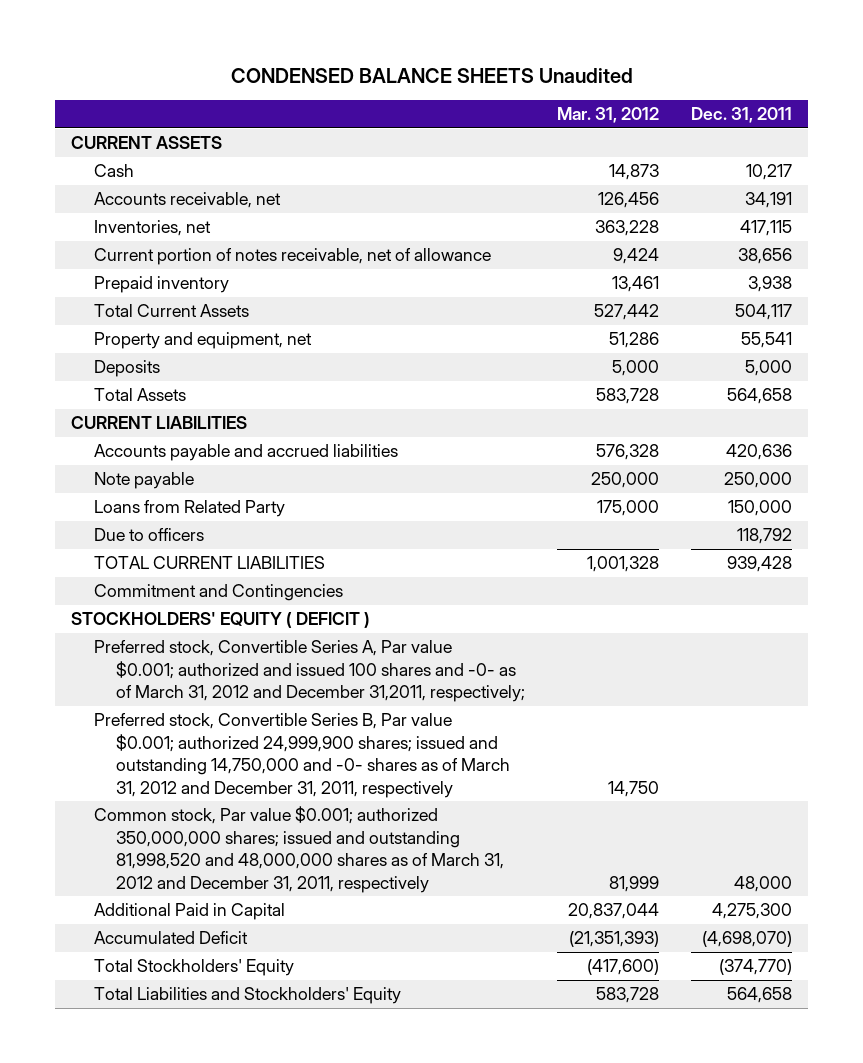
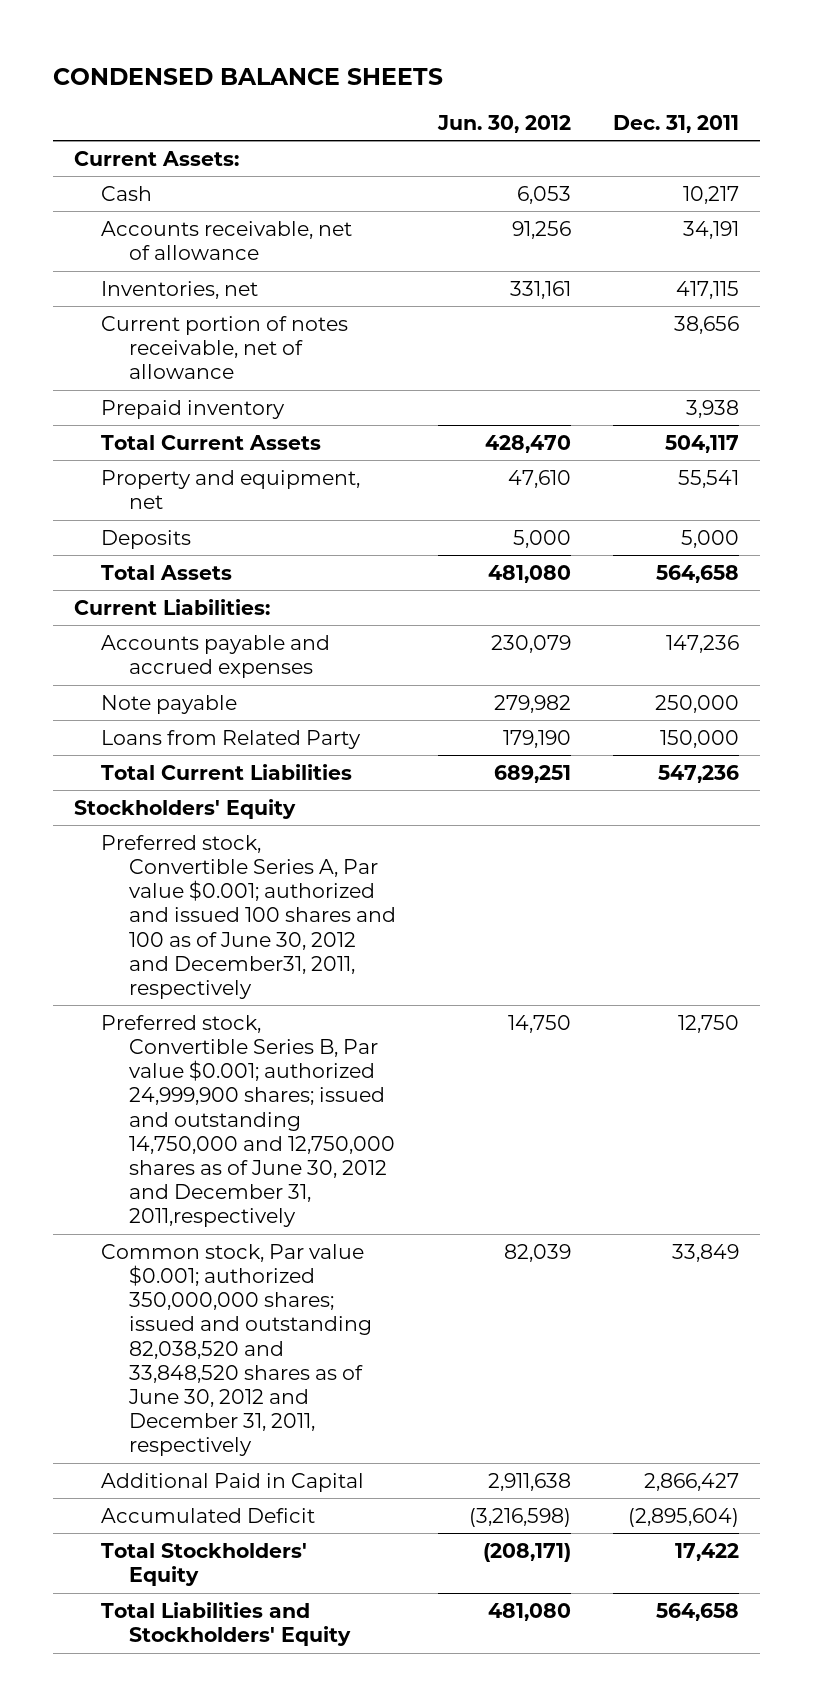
- CONDENSED BALANCE SHEETS Unaudited
+ CONDENSED BALANCE SHEETS
- | Mar. 31, 2012 | Dec. 31, 2011
+ | Jun. 30, 2012 | Dec. 31, 2011
- CURRENT ASSETS
+ Current Assets:
- Accounts receivable, net | 126,456 | 34,191
+ Accounts receivable, net of allowance | 91,256 | 34,191
- CURRENT LIABILITIES
- Accounts payable and accrued liabilities | 576,328 | 420,636
+ Current Liabilities:
+ Accounts payable and accrued expenses | 230,079 | 147,236
- Due to officers | | 118,792
- TOTAL CURRENT LIABILITIES | 1,001,328 | 939,428
- Commitment and Contingencies
- STOCKHOLDERS' EQUITY ( DEFICIT )
- Preferred stock, Convertible Series A, Par value $0.001; authorized and issued 100 shares and -0- as of March 31, 2012 and December 31,2011, respectively;
- Preferred stock, Convertible Series B, Par value $0.001; authorized 24,999,900 shares; issued and outstanding 14,750,000 and -0- shares as of March 31, 2012 and December 31, 2011, respectively | 14,750 |
- Common stock, Par value $0.001; authorized 350,000,000 shares; issued and outstanding 81,998,520 and 48,000,000 shares as of March 31, 2012 and December 31, 2011, respectively | 81,999 | 48,000
- Additional Paid in Capital | 20,837,044 | 4,275,300
- Accumulated Deficit | (21,351,393) | (4,698,070)
- Total Stockholders' Equity | (417,600) | (374,770)
+ Total Current Liabilities | 689,251 | 547,236
+ Stockholders' Equity
+ Preferred stock, Convertible Series A, Par value $0.001; authorized and issued 100 shares and 100 as of June 30, 2012 and December31, 2011, respectively
+ Preferred stock, Convertible Series B, Par value $0.001; authorized 24,999,900 shares; issued and outstanding 14,750,000 and 12,750,000 shares as of June 30, 2012 and December 31, 2011,respectively | 14,750 | 12,750
+ Common stock, Par value $0.001; authorized 350,000,000 shares; issued and outstanding 82,038,520 and 33,848,520 shares as of June 30, 2012 and December 31, 2011, respectively | 82,039 | 33,849
+ Additional Paid in Capital | 2,911,638 | 2,866,427
+ Accumulated Deficit | (3,216,598) | (2,895,604)
+ Total Stockholders' Equity | (208,171) | 17,422

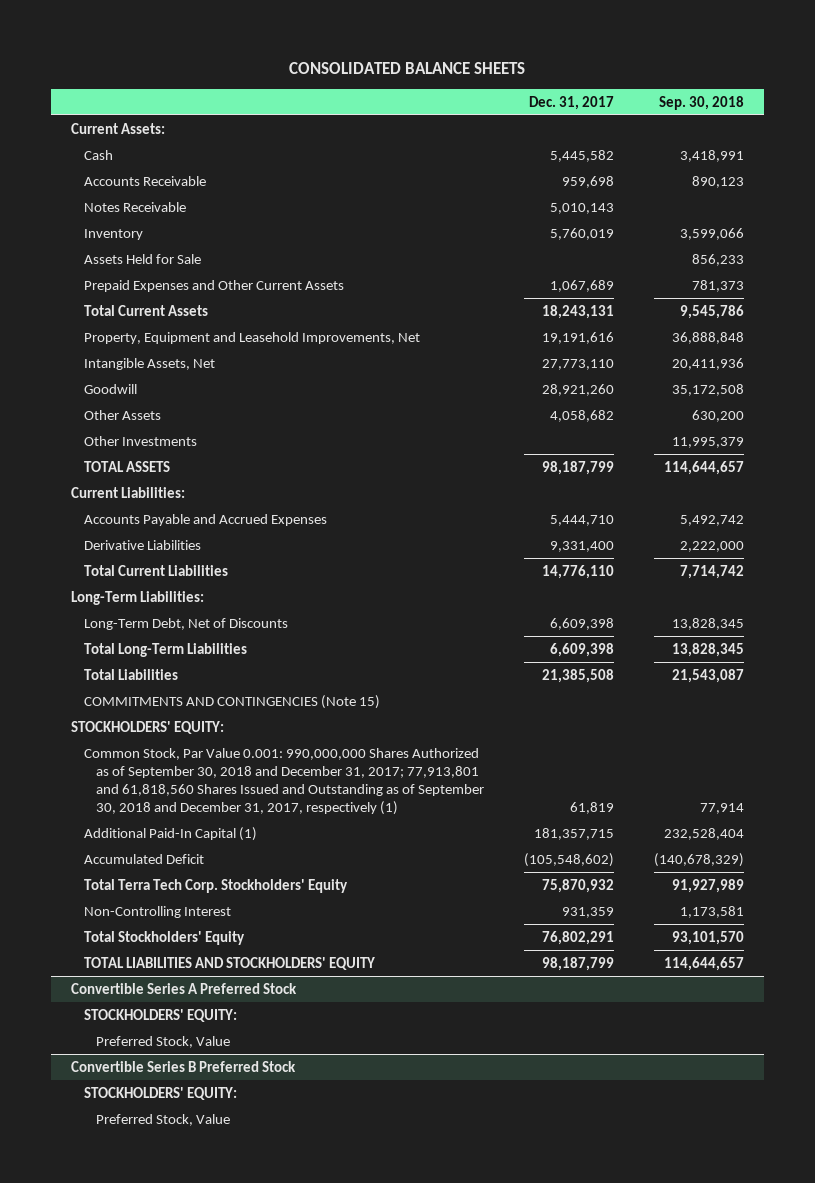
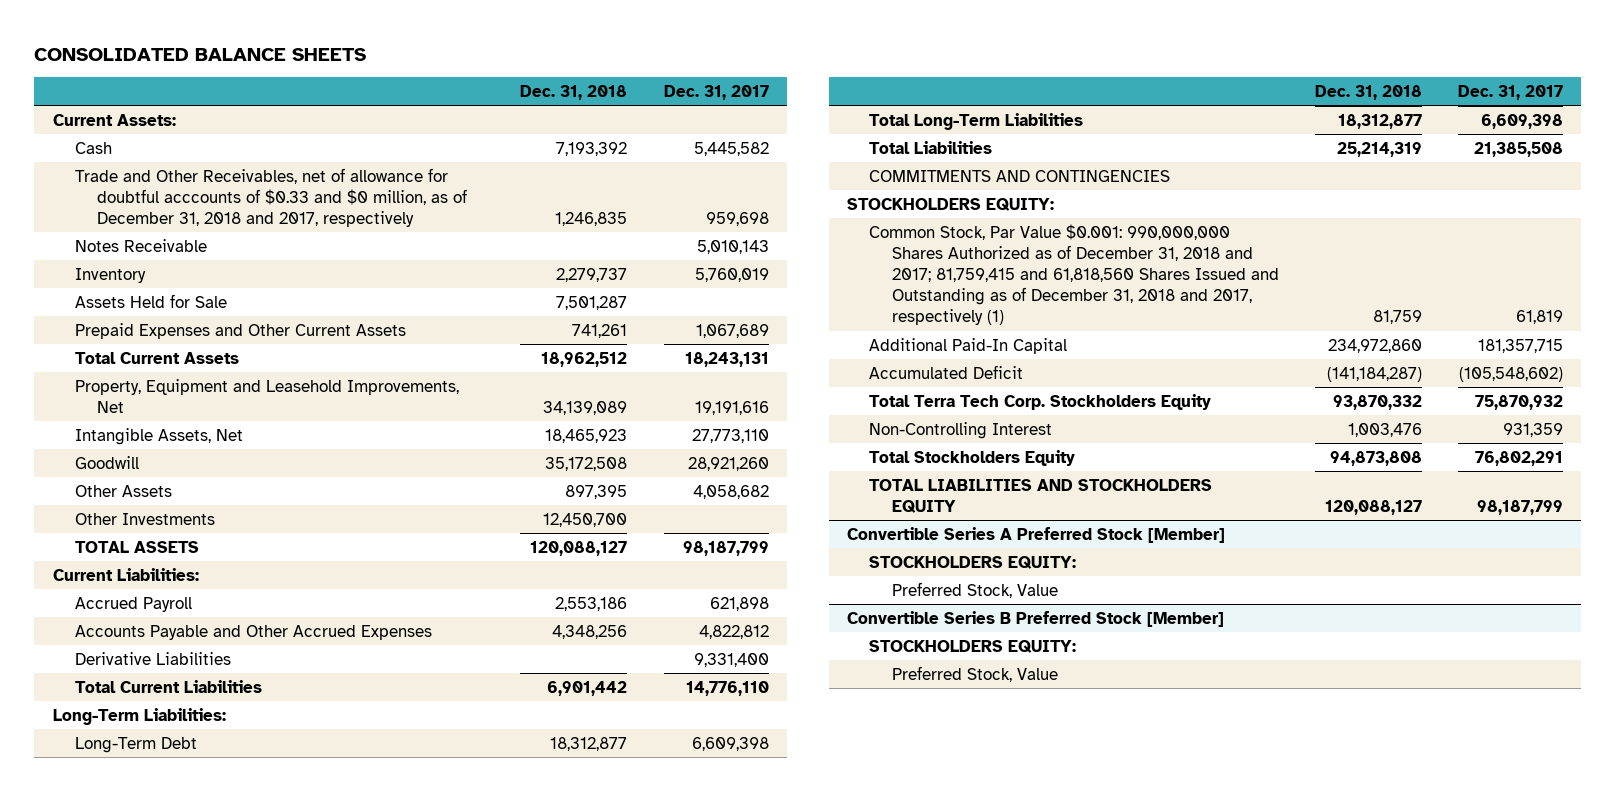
- | Dec. 31, 2017 | Sep. 30, 2018
+ | Dec. 31, 2018 | Dec. 31, 2017
- Accounts Receivable | 959,698 | 890,123
+ Trade and Other Receivables, net of allowance for doubtful acccounts of $0.33 and $0 million, as of December 31, 2018 and 2017, respectively | 1,246,835 | 959,698
- Accounts Payable and Accrued Expenses | 5,444,710 | 5,492,742
+ Accrued Payroll | 2,553,186 | 621,898
+ Accounts Payable and Other Accrued Expenses | 4,348,256 | 4,822,812
- Long-Term Debt, Net of Discounts | 6,609,398 | 13,828,345
+ Long-Term Debt | 18,312,877 | 6,609,398
- COMMITMENTS AND CONTINGENCIES (Note 15)
- STOCKHOLDERS' EQUITY:
- Common Stock, Par Value 0.001: 990,000,000 Shares Authorized as of September 30, 2018 and December 31, 2017; 77,913,801 and 61,818,560 Shares Issued and Outstanding as of September 30, 2018 and December 31, 2017, respectively (1) | 61,819 | 77,914
- Additional Paid-In Capital (1) | 181,357,715 | 232,528,404
+ COMMITMENTS AND CONTINGENCIES
+ STOCKHOLDERS EQUITY:
+ Common Stock, Par Value $0.001: 990,000,000 Shares Authorized as of December 31, 2018 and 2017; 81,759,415 and 61,818,560 Shares Issued and Outstanding as of December 31, 2018 and 2017, respectively (1) | 81,759 | 61,819
+ Additional Paid-In Capital | 234,972,860 | 181,357,715
- Total Terra Tech Corp. Stockholders' Equity | 75,870,932 | 91,927,989
+ Total Terra Tech Corp. Stockholders Equity | 93,870,332 | 75,870,932
- Total Stockholders' Equity | 76,802,291 | 93,101,570
- TOTAL LIABILITIES AND STOCKHOLDERS' EQUITY | 98,187,799 | 114,644,657
- Convertible Series A Preferred Stock
- STOCKHOLDERS' EQUITY:
+ Total Stockholders Equity | 94,873,808 | 76,802,291
+ TOTAL LIABILITIES AND STOCKHOLDERS EQUITY | 120,088,127 | 98,187,799
+ Convertible Series A Preferred Stock [Member]
+ STOCKHOLDERS EQUITY:
- Convertible Series B Preferred Stock
- STOCKHOLDERS' EQUITY:
+ Convertible Series B Preferred Stock [Member]
+ STOCKHOLDERS EQUITY:

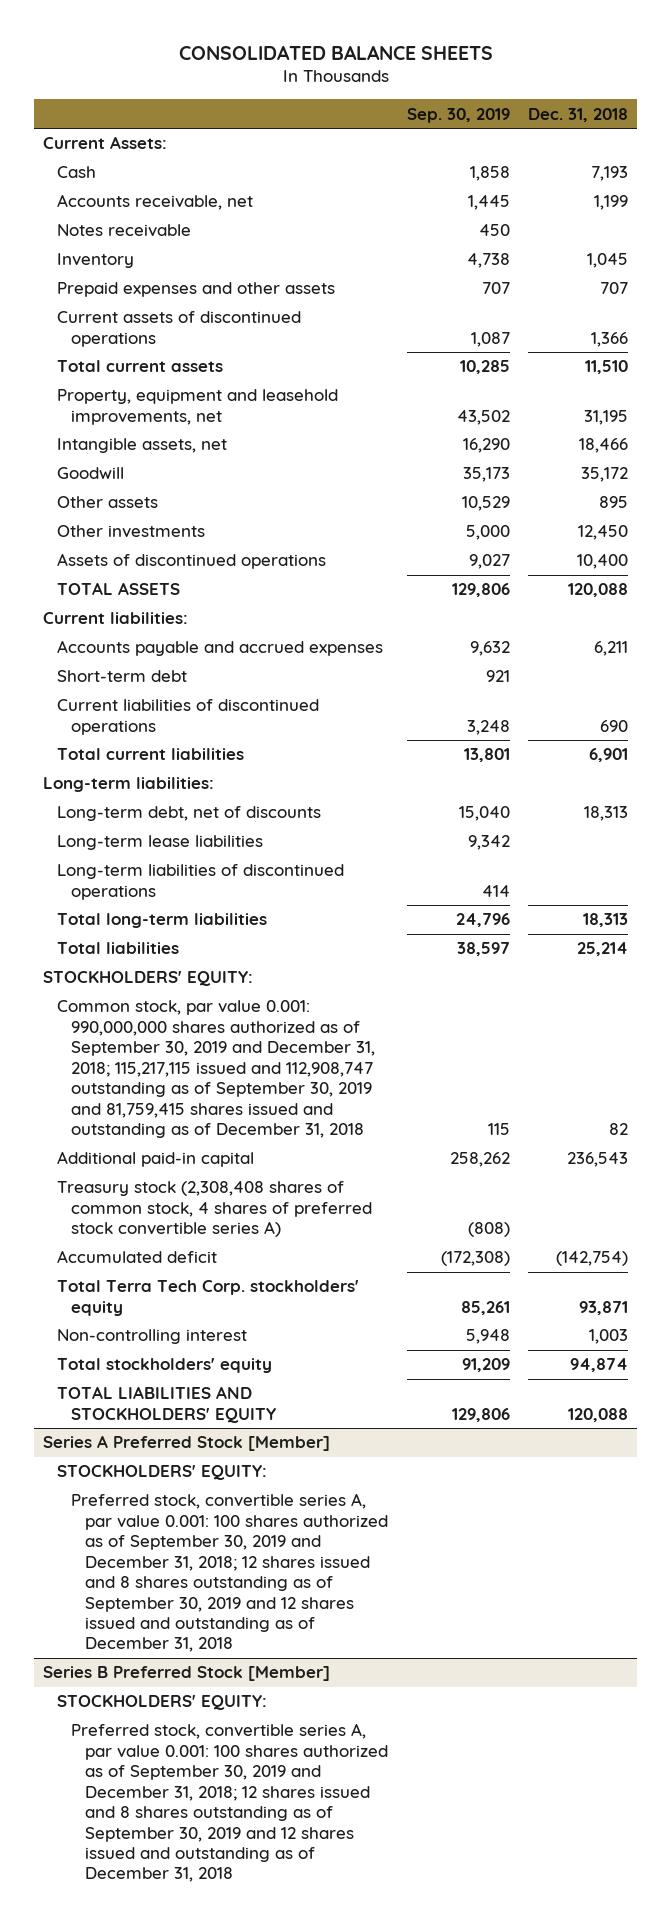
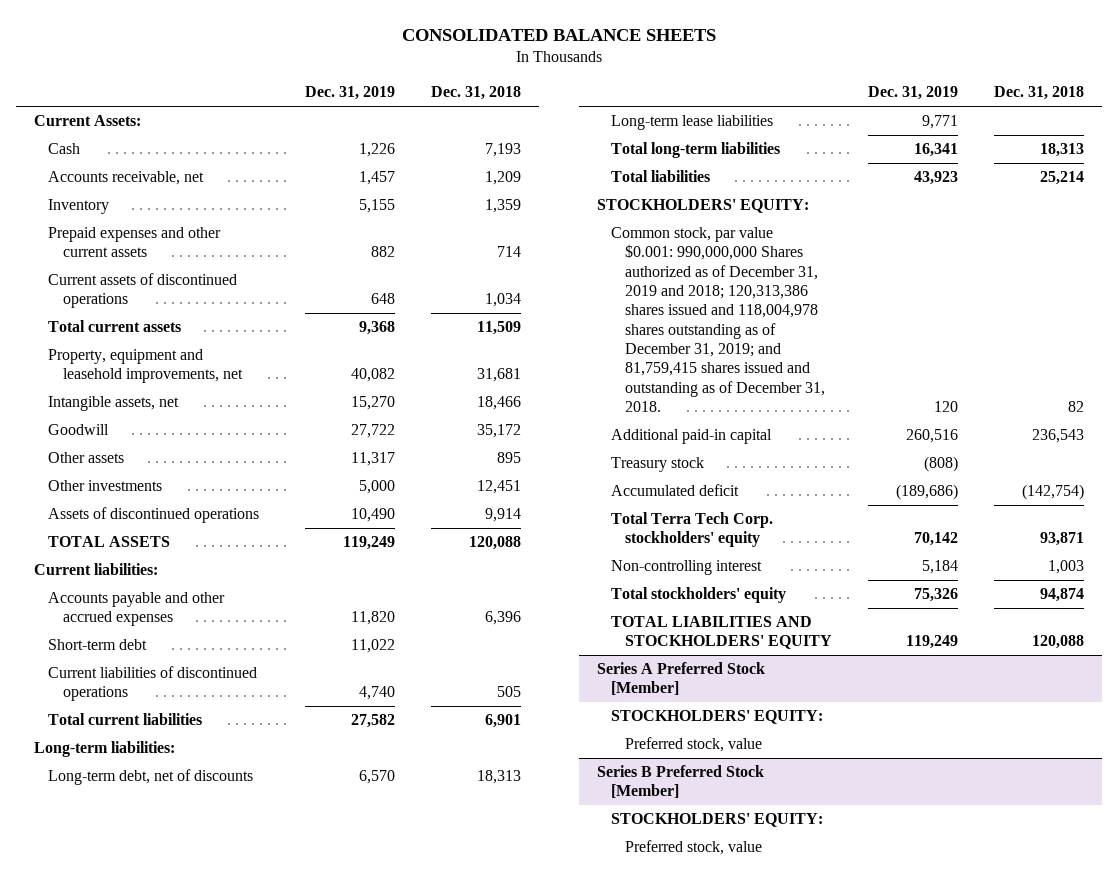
- | Sep. 30, 2019 | Dec. 31, 2018
+ | Dec. 31, 2019 | Dec. 31, 2018
- Accounts receivable, net | 1,445 | 1,199
- Notes receivable | 450 |
- Inventory | 4,738 | 1,045
- Prepaid expenses and other assets | 707 | 707
- Current assets of discontinued operations | 1,087 | 1,366
- Total current assets | 10,285 | 11,510
- Property, equipment and leasehold improvements, net | 43,502 | 31,195
+ Accounts receivable, net | 1,457 | 1,209
+ Inventory | 5,155 | 1,359
+ Prepaid expenses and other current assets | 882 | 714
+ Current assets of discontinued operations | 648 | 1,034
+ Total current assets | 9,368 | 11,509
+ Property, equipment and leasehold improvements, net | 40,082 | 31,681
- Other investments | 5,000 | 12,450
- Assets of discontinued operations | 9,027 | 10,400
+ Other investments | 5,000 | 12,451
+ Assets of discontinued operations | 10,490 | 9,914
- Accounts payable and accrued expenses | 9,632 | 6,211
+ Accounts payable and other accrued expenses | 11,820 | 6,396
- Current liabilities of discontinued operations | 3,248 | 690
+ Current liabilities of discontinued operations | 4,740 | 505
- Long-term liabilities of discontinued operations | 414 |
- Common stock, par value 0.001: 990,000,000 shares authorized as of September 30, 2019 and December 31, 2018; 115,217,115 issued and 112,908,747 outstanding as of September 30, 2019 and 81,759,415 shares issued and outstanding as of December 31, 2018 | 115 | 82
+ Common stock, par value $0.001: 990,000,000 Shares authorized as of December 31, 2019 and 2018; 120,313,386 shares issued and 118,004,978 shares outstanding as of December 31, 2019; and 81,759,415 shares issued and outstanding as of December 31, 2018. | 120 | 82
- Treasury stock (2,308,408 shares of common stock, 4 shares of preferred stock convertible series A) | (808) |
+ Treasury stock | (808) |
@ Series A Preferred Stock [Member]
- Preferred stock, convertible series A, par value 0.001: 100 shares authorized as of September 30, 2019 and December 31, 2018; 12 shares issued and 8 shares outstanding as of September 30, 2019 and 12 shares issued and outstanding as of December 31, 2018
+ Preferred stock, value
@ Series B Preferred Stock [Member]
- Preferred stock, convertible series A, par value 0.001: 100 shares authorized as of September 30, 2019 and December 31, 2018; 12 shares issued and 8 shares outstanding as of September 30, 2019 and 12 shares issued and outstanding as of December 31, 2018
+ Preferred stock, value

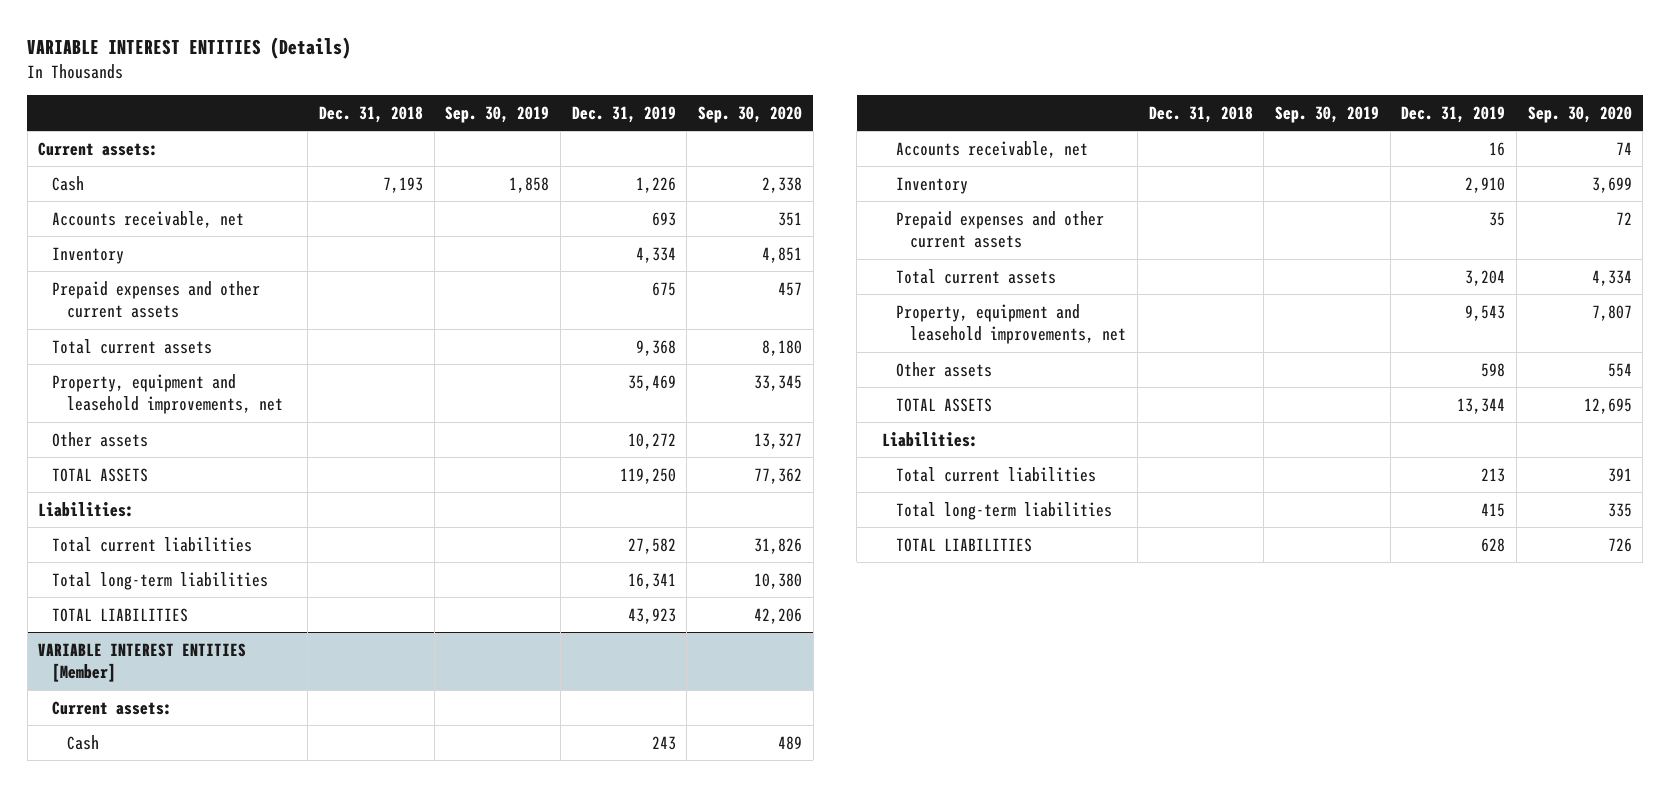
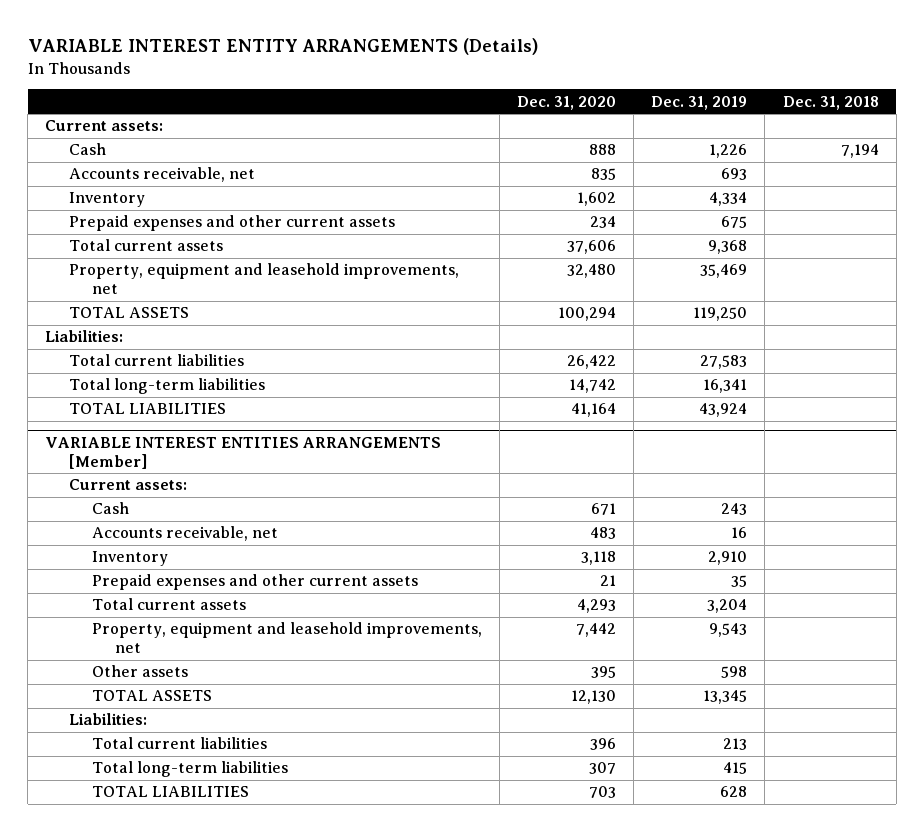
- VARIABLE INTEREST ENTITIES (Details)
+ VARIABLE INTEREST ENTITY ARRANGEMENTS (Details)
- | Dec. 31, 2018 | Sep. 30, 2019 | Dec. 31, 2019 | Sep. 30, 2020
+ | Dec. 31, 2020 | Dec. 31, 2019 | Dec. 31, 2018
- Cash | 7,193 | 1,858 | 1,226 | 2,338
+ Cash | 888 | 1,226 | 7,194
- Other assets | | | 10,272 | 13,327
- Total current liabilities | | | 27,582 | 31,826
+ Total current liabilities | 26,422 | 27,583 |
- TOTAL LIABILITIES | | | 43,923 | 42,206
- VARIABLE INTEREST ENTITIES [Member]
+ TOTAL LIABILITIES | 41,164 | 43,924 |
+ VARIABLE INTEREST ENTITIES ARRANGEMENTS [Member]
- TOTAL ASSETS | | | 13,344 | 12,695
+ TOTAL ASSETS | 12,130 | 13,345 |

